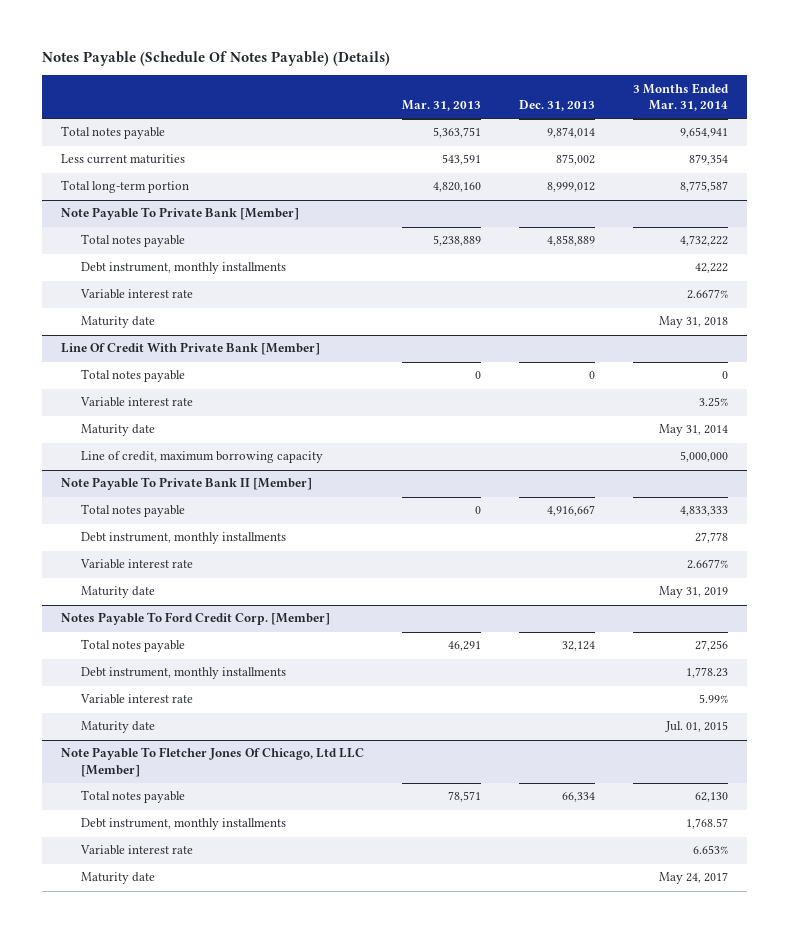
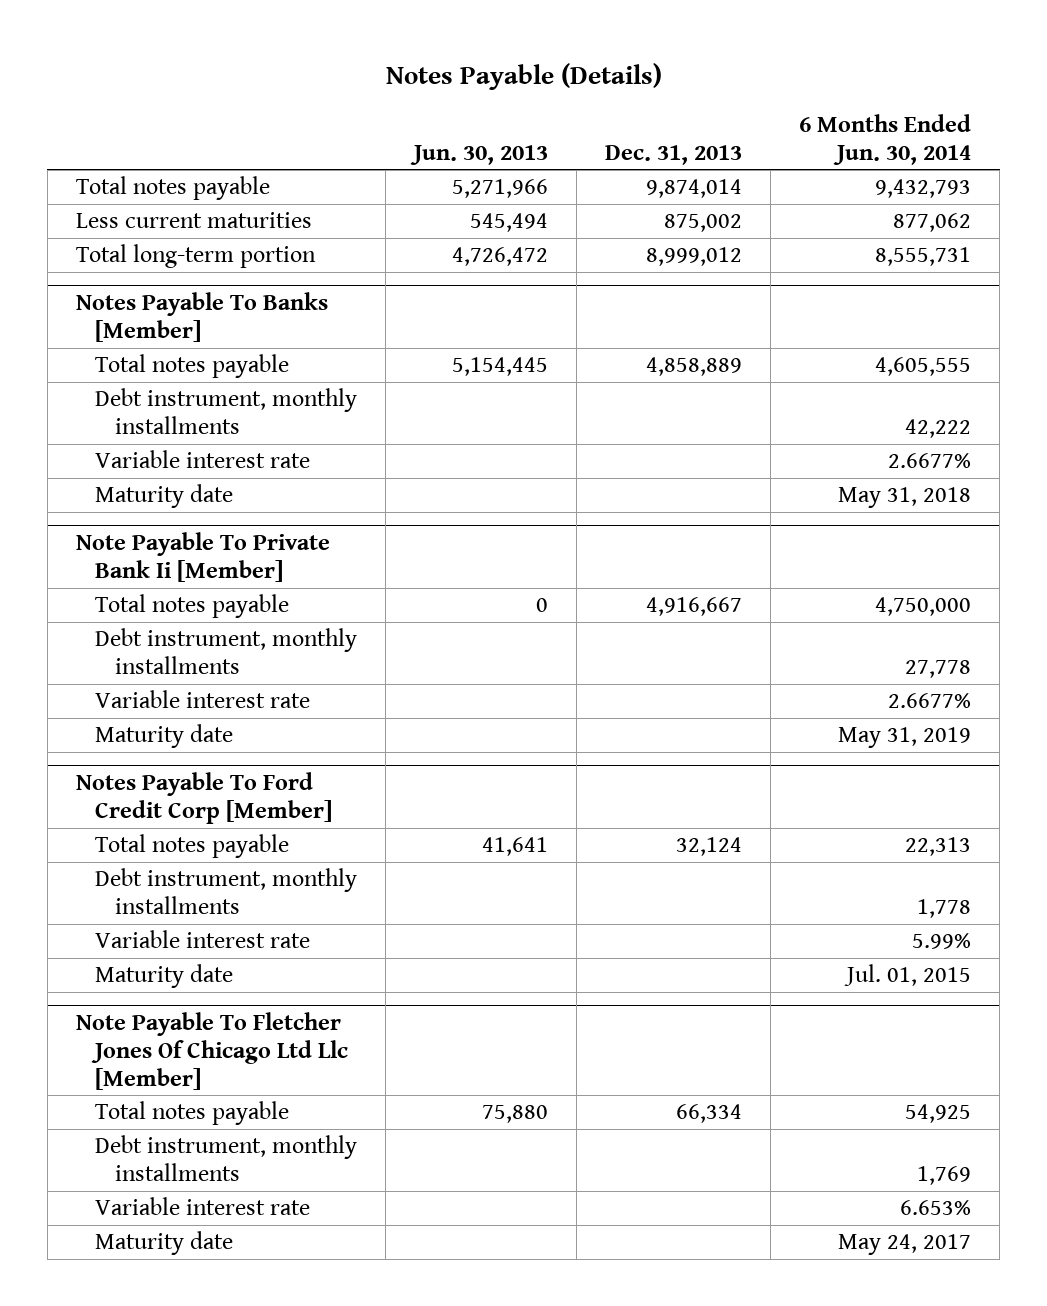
- Notes Payable (Schedule Of Notes Payable) (Details)
+ Notes Payable (Details)
- | Mar. 31, 2013 | Dec. 31, 2013 | 3 Months Ended Mar. 31, 2014
+ | Jun. 30, 2013 | Dec. 31, 2013 | 6 Months Ended Jun. 30, 2014
- Note Payable To Private Bank [Member]
+ Notes Payable To Banks [Member]
- Line Of Credit With Private Bank [Member]
- Total notes payable | 0 | 0 | 0
- Variable interest rate | | | 3.25%
- Maturity date | | | May 31, 2014
- Line of credit, maximum borrowing capacity | | | 5,000,000
- Note Payable To Private Bank II [Member]
+ Note Payable To Private Bank Ii [Member]
- Notes Payable To Ford Credit Corp. [Member]
+ Notes Payable To Ford Credit Corp [Member]
- Note Payable To Fletcher Jones Of Chicago, Ltd LLC [Member]
+ Note Payable To Fletcher Jones Of Chicago Ltd Llc [Member]

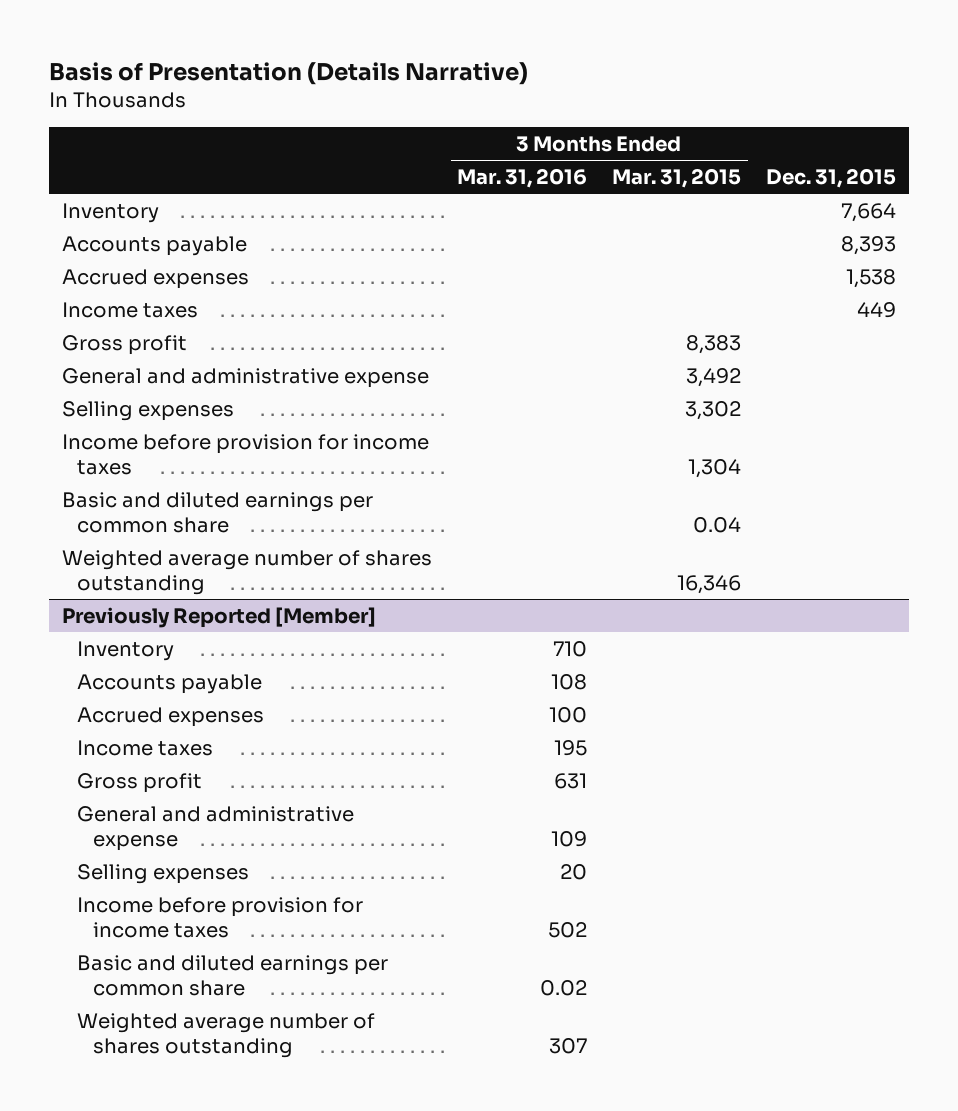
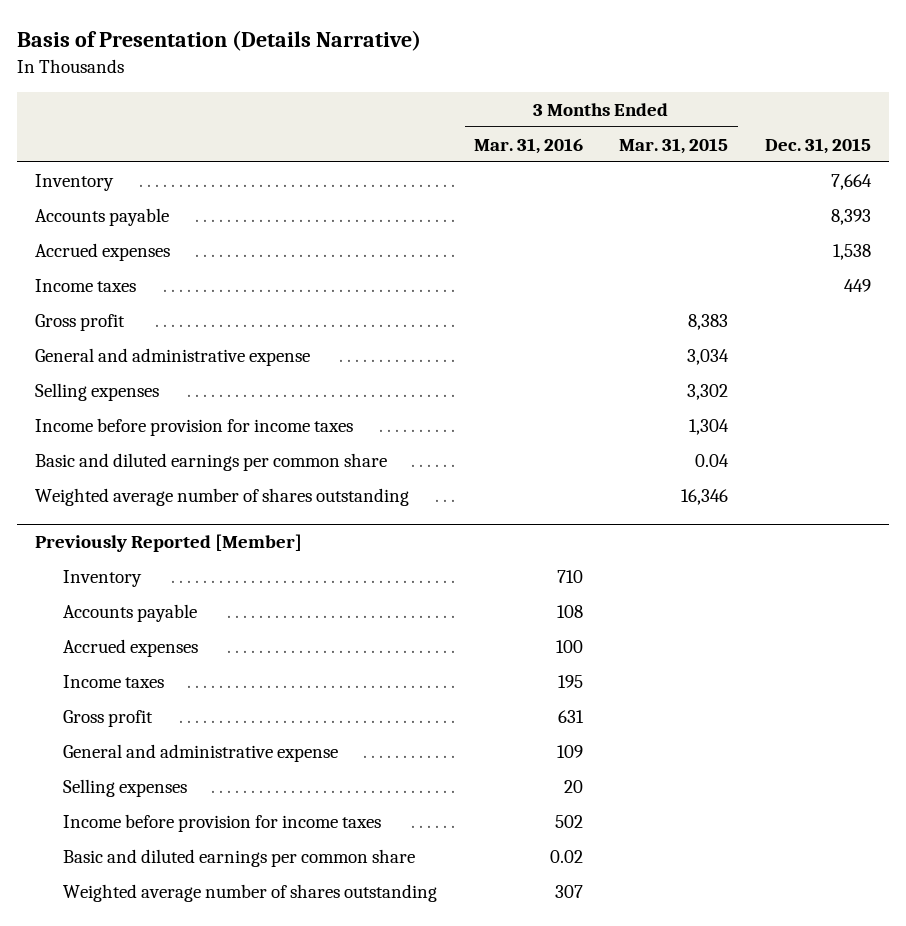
- General and administrative expense | | 3,492 |
+ General and administrative expense | | 3,034 |

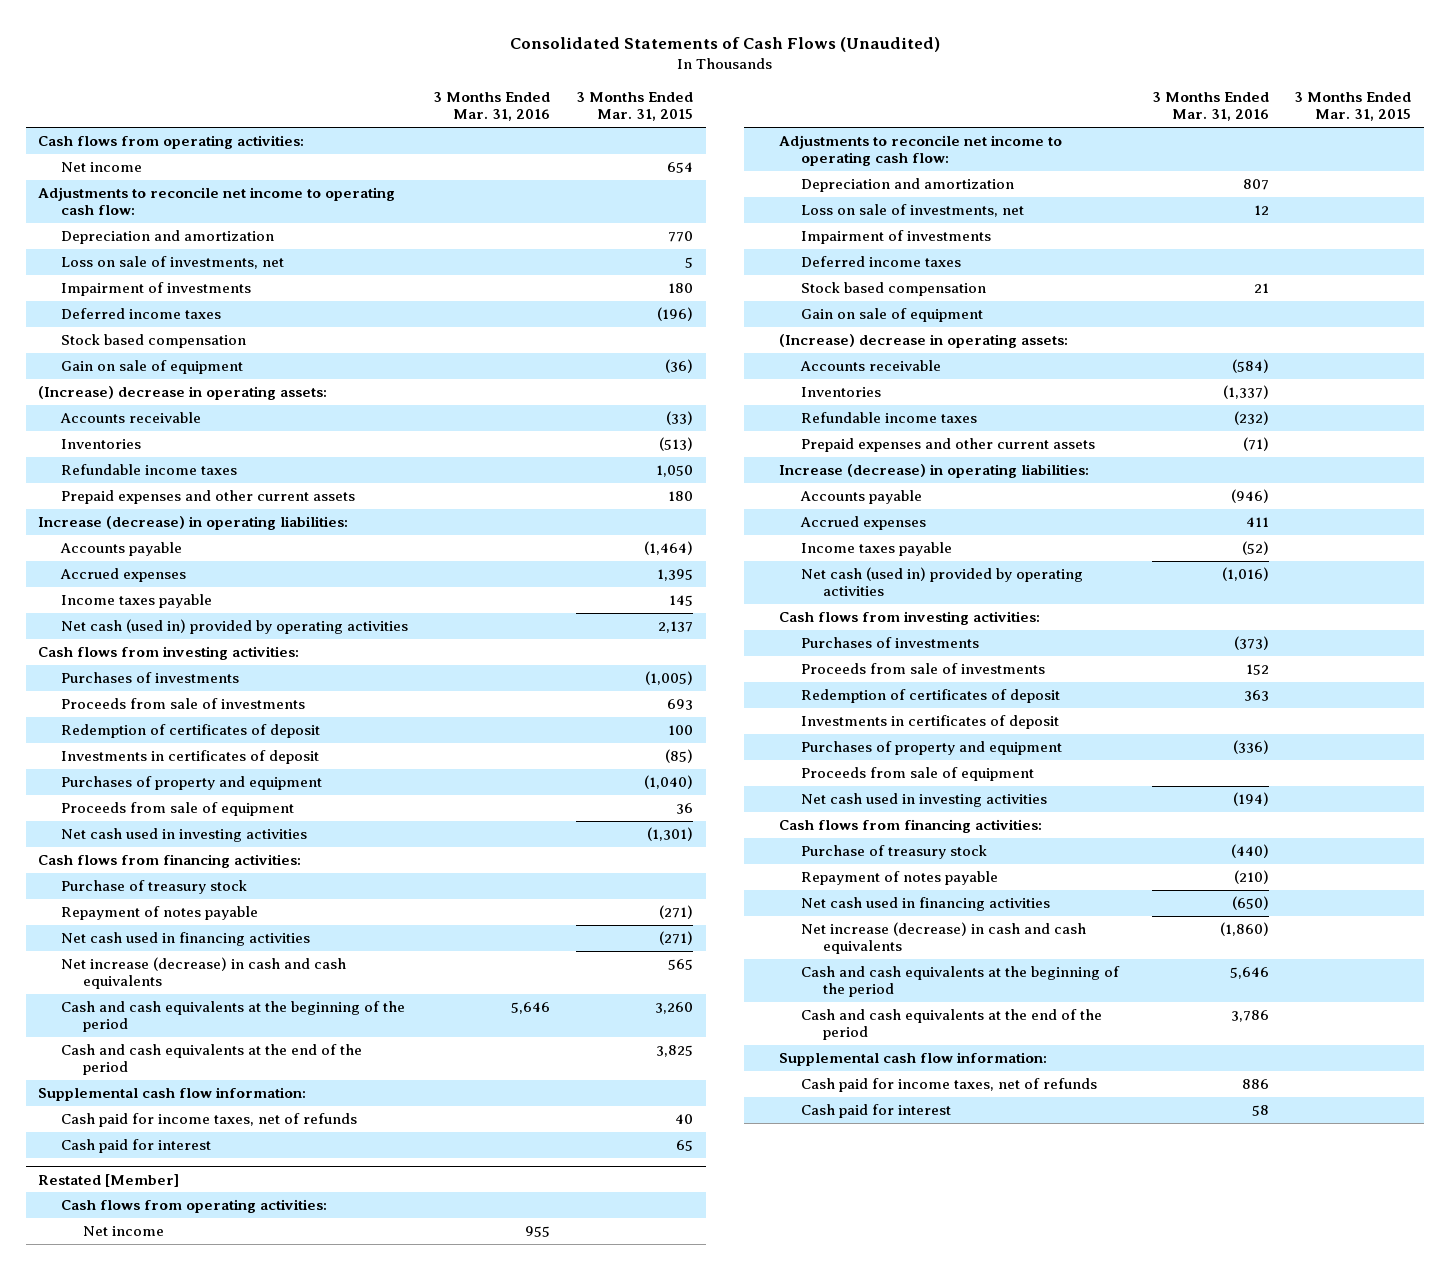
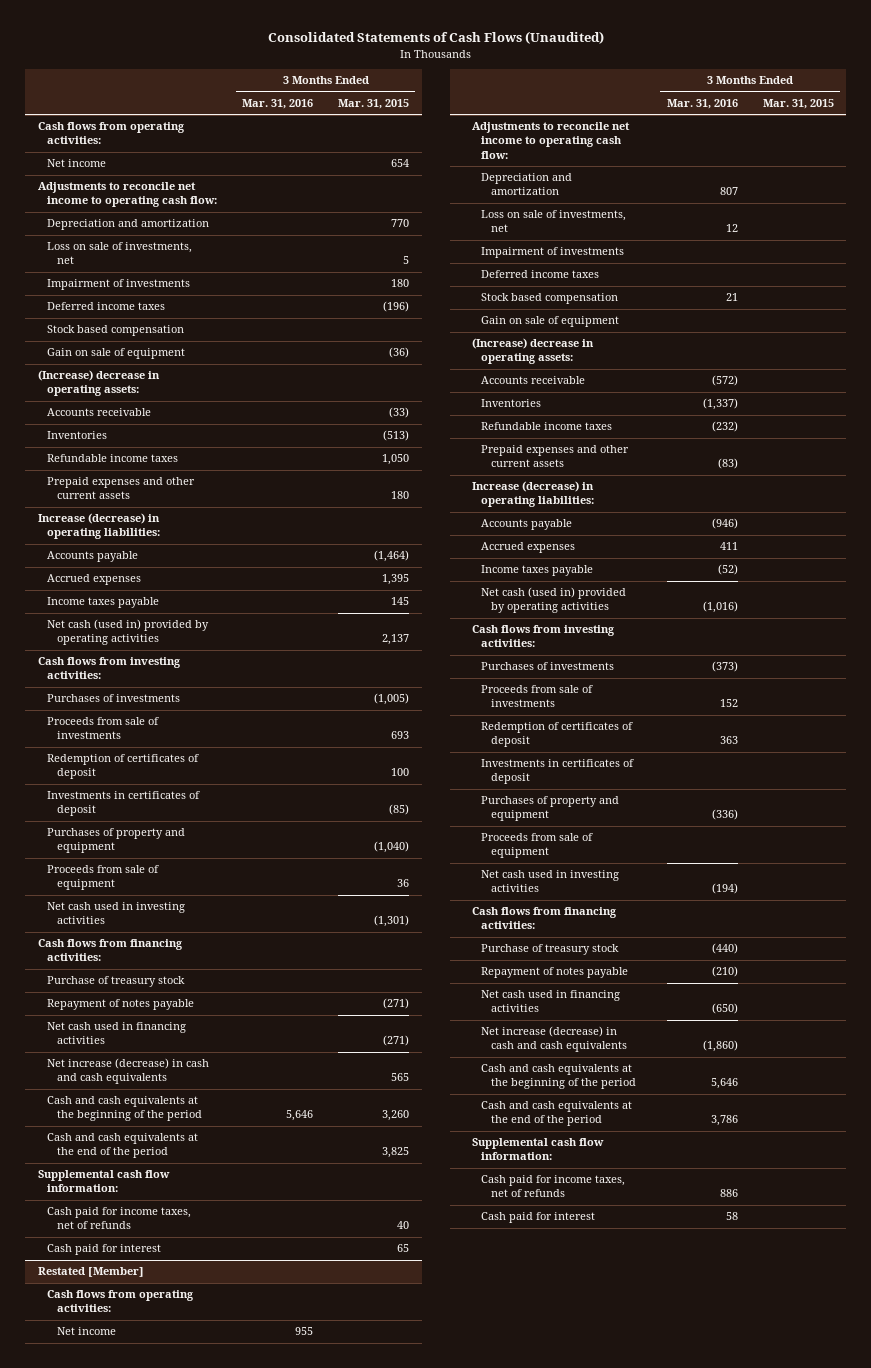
@ Restated [Member]
- Accounts receivable | (584) |
+ Accounts receivable | (572) |
- Prepaid expenses and other current assets | (71) |
+ Prepaid expenses and other current assets | (83) |

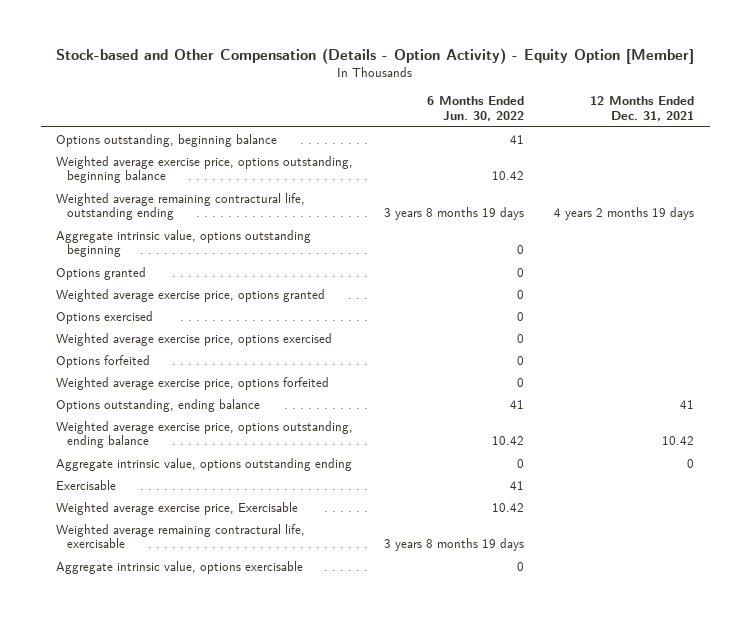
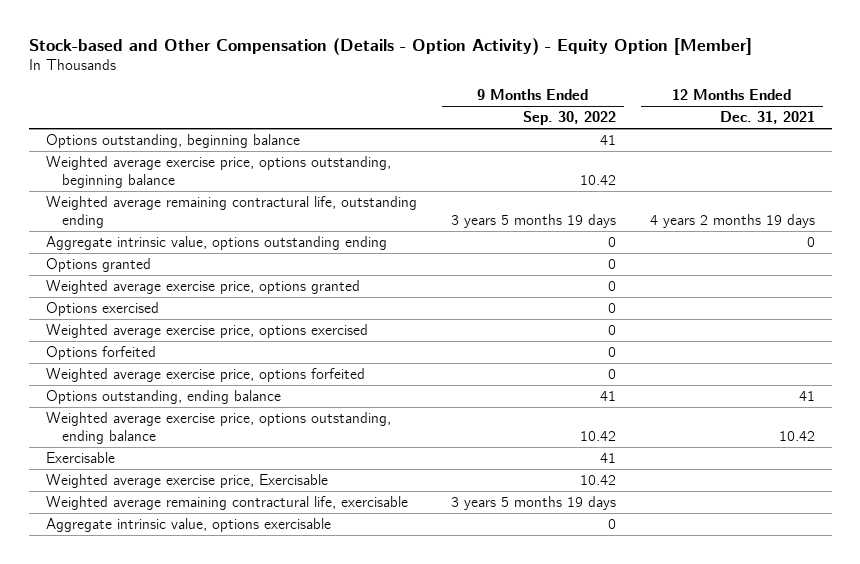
- | 6 Months Ended Jun. 30, 2022 | 12 Months Ended Dec. 31, 2021
+ | 9 Months Ended Sep. 30, 2022 | 12 Months Ended Dec. 31, 2021
- Aggregate intrinsic value, options outstanding beginning | 0 |
moved up: Aggregate intrinsic value, options outstanding ending | 0 | 0

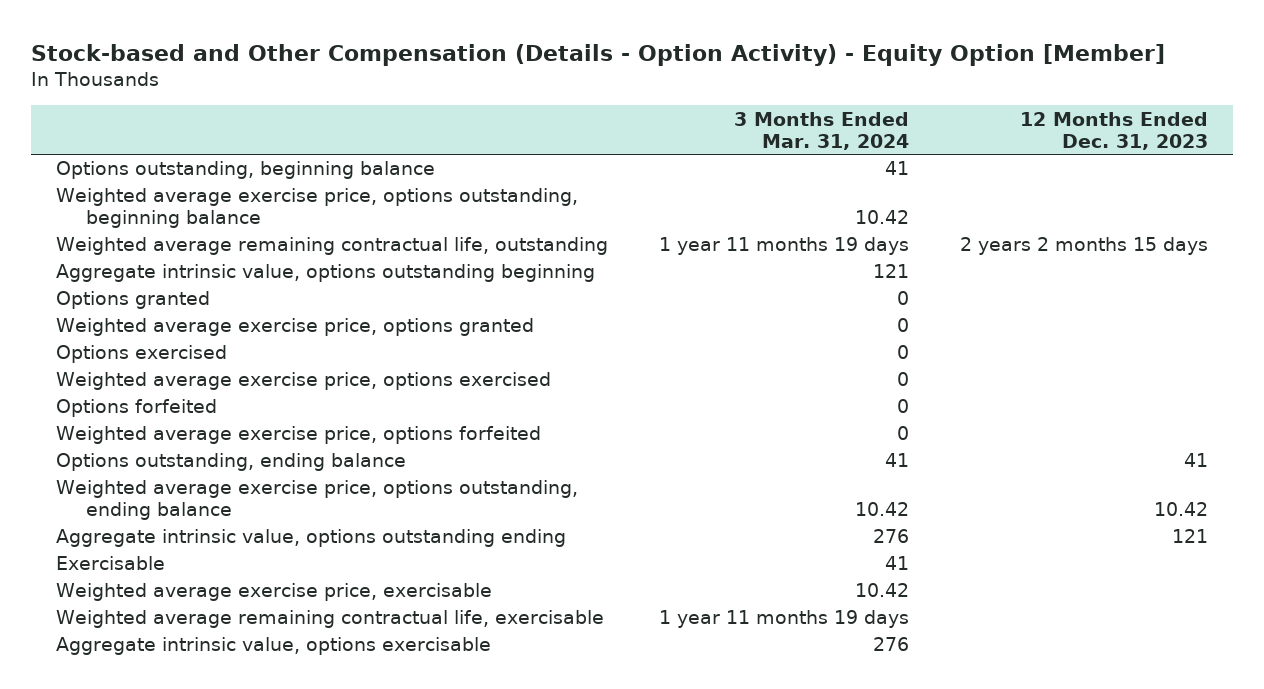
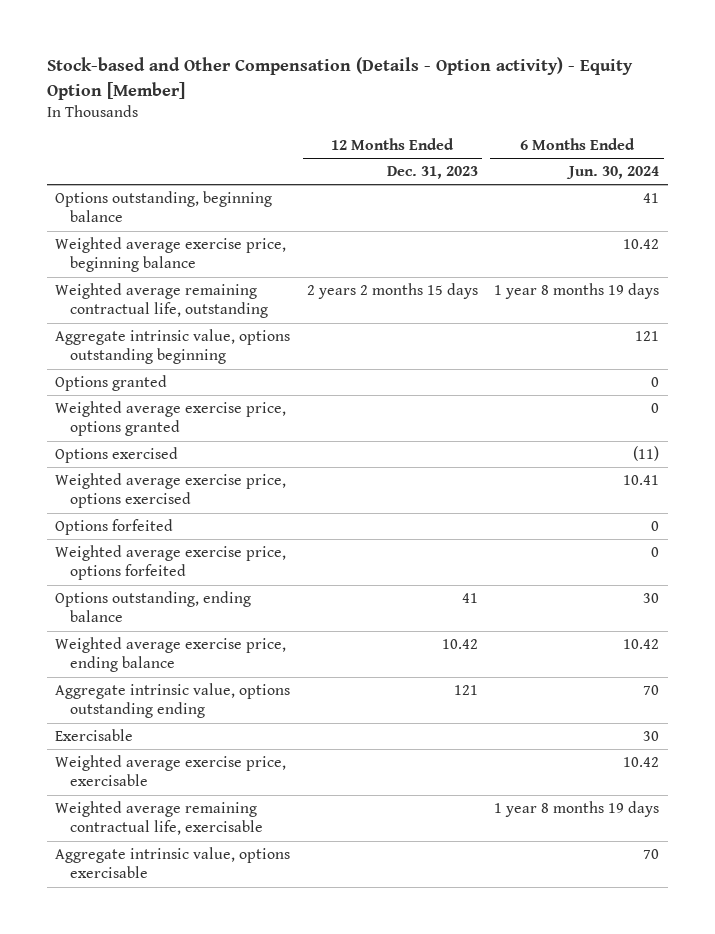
- Stock-based and Other Compensation (Details - Option Activity) - Equity Option [Member]
+ Stock-based and Other Compensation (Details - Option activity) - Equity Option [Member]
- | 3 Months Ended Mar. 31, 2024 | 12 Months Ended Dec. 31, 2023
+ | 12 Months Ended Dec. 31, 2023 | 6 Months Ended Jun. 30, 2024
- Weighted average exercise price, options outstanding, beginning balance | 10.42 |
+ Weighted average exercise price, beginning balance | | 10.42
- Weighted average exercise price, options outstanding, ending balance | 10.42 | 10.42
+ Weighted average exercise price, ending balance | 10.42 | 10.42

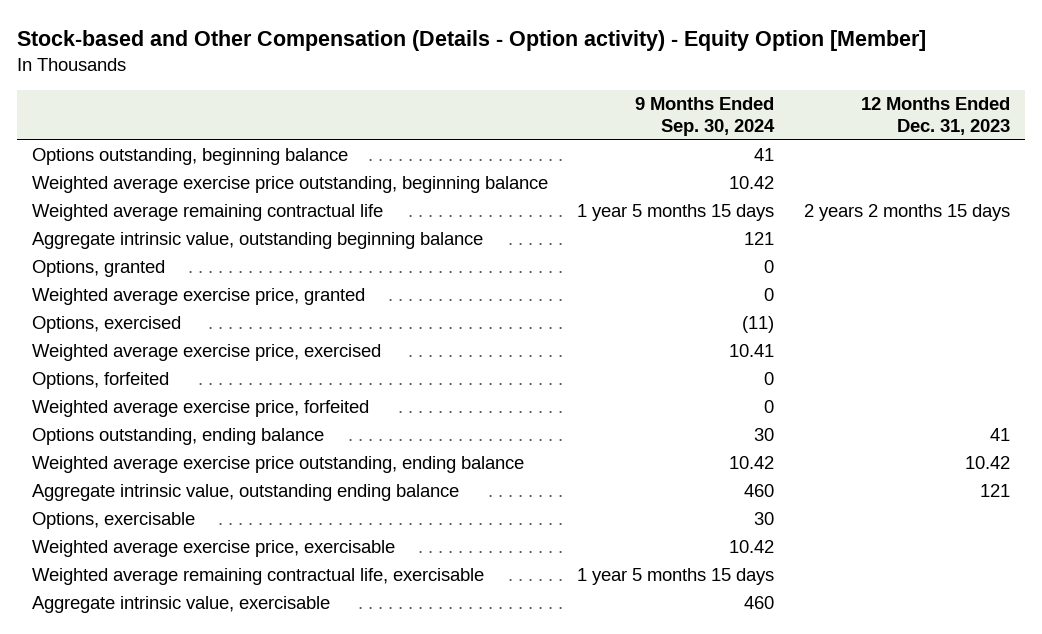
- | 12 Months Ended Dec. 31, 2023 | 6 Months Ended Jun. 30, 2024
+ | 9 Months Ended Sep. 30, 2024 | 12 Months Ended Dec. 31, 2023
- Weighted average exercise price, beginning balance | | 10.42
- Weighted average remaining contractual life, outstanding | 2 years 2 months 15 days | 1 year 8 months 19 days
- Aggregate intrinsic value, options outstanding beginning | | 121
- Options granted | | 0
- Weighted average exercise price, options granted | | 0
- Options exercised | | (11)
- Weighted average exercise price, options exercised | | 10.41
- Options forfeited | | 0
- Weighted average exercise price, options forfeited | | 0
+ Weighted average exercise price outstanding, beginning balance | 10.42 |
+ Weighted average remaining contractual life | 1 year 5 months 15 days | 2 years 2 months 15 days
+ Aggregate intrinsic value, outstanding beginning balance | 121 |
+ Options, granted | 0 |
+ Weighted average exercise price, granted | 0 |
+ Options, exercised | (11) |
+ Weighted average exercise price, exercised | 10.41 |
+ Options, forfeited | 0 |
+ Weighted average exercise price, forfeited | 0 |
- Weighted average exercise price, ending balance | 10.42 | 10.42
- Aggregate intrinsic value, options outstanding ending | 121 | 70
- Exercisable | | 30
+ Weighted average exercise price outstanding, ending balance | 10.42 | 10.42
+ Aggregate intrinsic value, outstanding ending balance | 460 | 121
+ Options, exercisable | 30 |
- Aggregate intrinsic value, options exercisable | | 70
+ Aggregate intrinsic value, exercisable | 460 |

